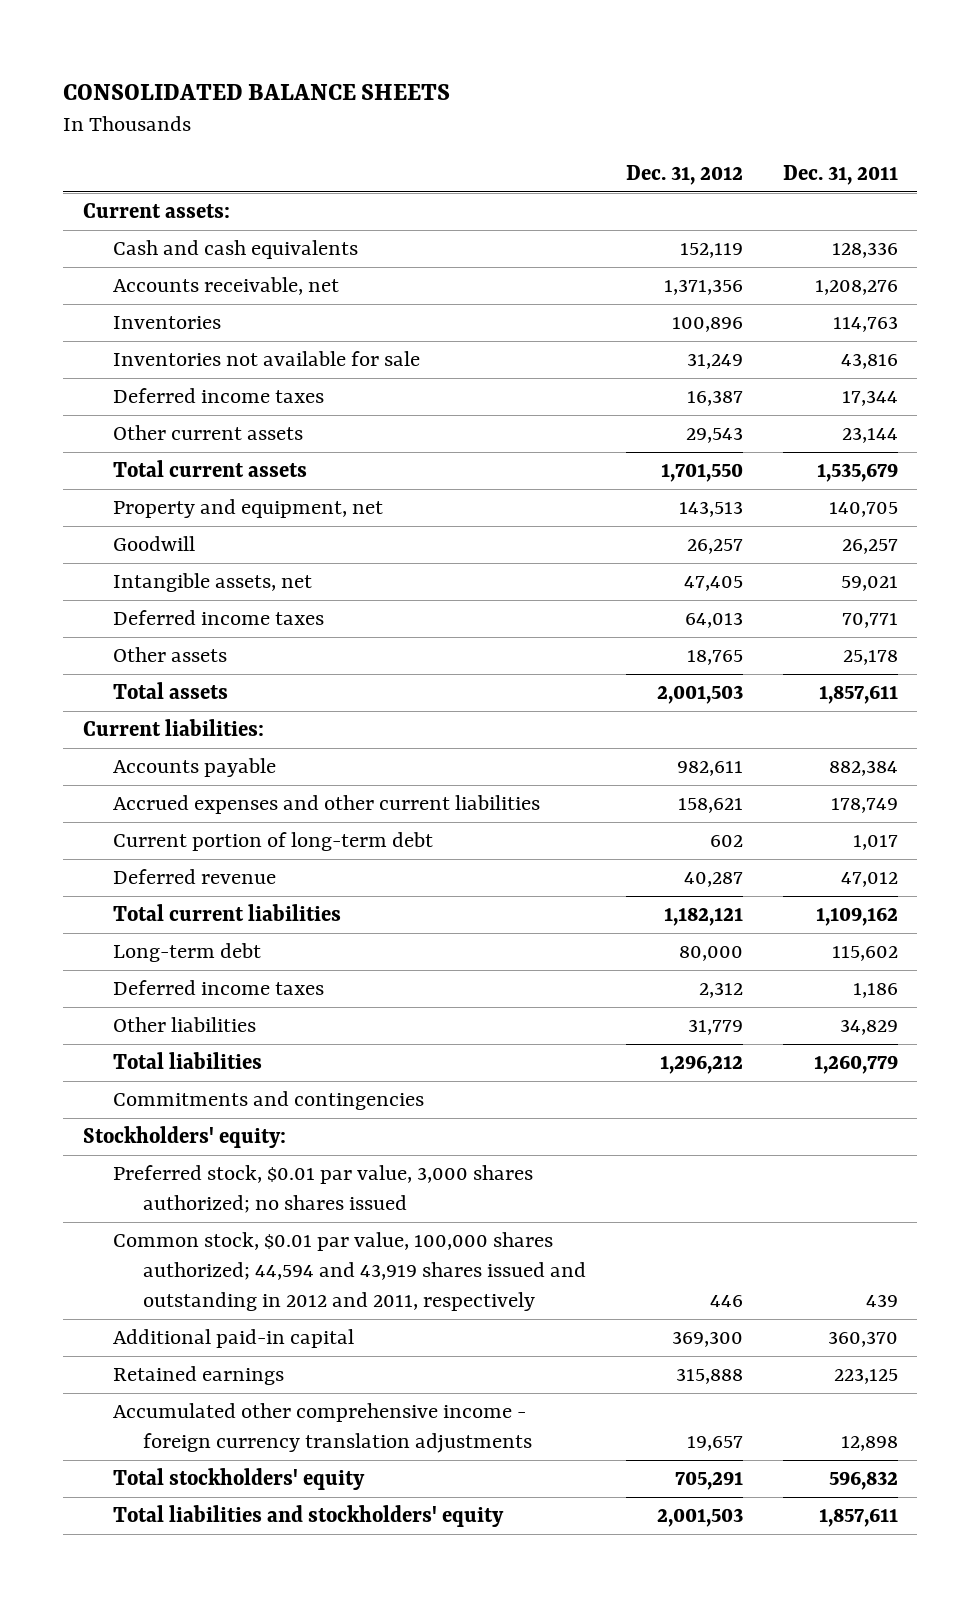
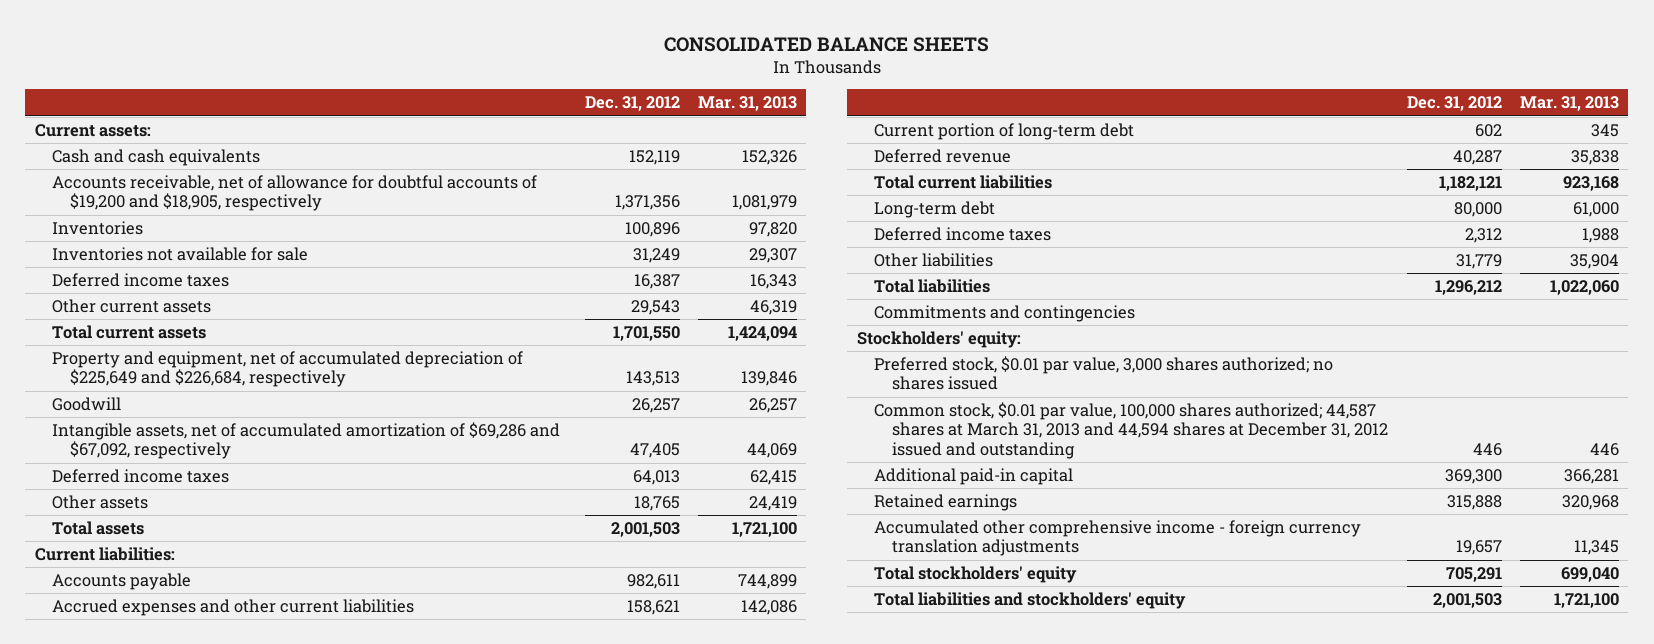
- | Dec. 31, 2012 | Dec. 31, 2011
+ | Dec. 31, 2012 | Mar. 31, 2013
- Accounts receivable, net | 1,371,356 | 1,208,276
+ Accounts receivable, net of allowance for doubtful accounts of $19,200 and $18,905, respectively | 1,371,356 | 1,081,979
- Property and equipment, net | 143,513 | 140,705
+ Property and equipment, net of accumulated depreciation of $225,649 and $226,684, respectively | 143,513 | 139,846
- Intangible assets, net | 47,405 | 59,021
+ Intangible assets, net of accumulated amortization of $69,286 and $67,092, respectively | 47,405 | 44,069
- Common stock, $0.01 par value, 100,000 shares authorized; 44,594 and 43,919 shares issued and outstanding in 2012 and 2011, respectively | 446 | 439
+ Common stock, $0.01 par value, 100,000 shares authorized; 44,587 shares at March 31, 2013 and 44,594 shares at December 31, 2012 issued and outstanding | 446 | 446

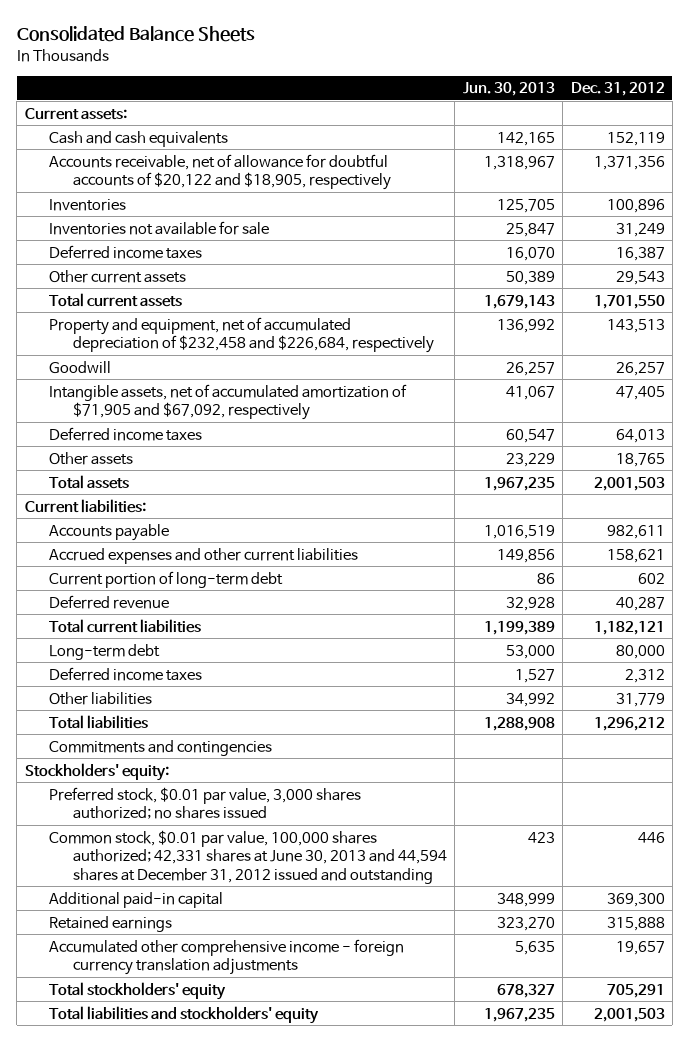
- CONSOLIDATED BALANCE SHEETS
+ Consolidated Balance Sheets
- | Dec. 31, 2012 | Mar. 31, 2013
+ | Jun. 30, 2013 | Dec. 31, 2012
- Accounts receivable, net of allowance for doubtful accounts of $19,200 and $18,905, respectively | 1,371,356 | 1,081,979
+ Accounts receivable, net of allowance for doubtful accounts of $20,122 and $18,905, respectively | 1,318,967 | 1,371,356
- Property and equipment, net of accumulated depreciation of $225,649 and $226,684, respectively | 143,513 | 139,846
+ Property and equipment, net of accumulated depreciation of $232,458 and $226,684, respectively | 136,992 | 143,513
- Intangible assets, net of accumulated amortization of $69,286 and $67,092, respectively | 47,405 | 44,069
+ Intangible assets, net of accumulated amortization of $71,905 and $67,092, respectively | 41,067 | 47,405
- Common stock, $0.01 par value, 100,000 shares authorized; 44,587 shares at March 31, 2013 and 44,594 shares at December 31, 2012 issued and outstanding | 446 | 446
+ Common stock, $0.01 par value, 100,000 shares authorized; 42,331 shares at June 30, 2013 and 44,594 shares at December 31, 2012 issued and outstanding | 423 | 446

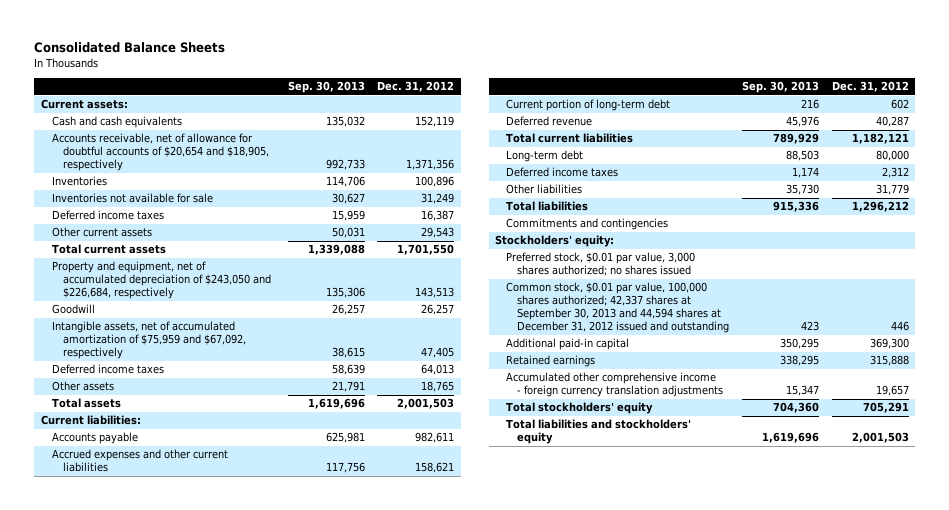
- | Jun. 30, 2013 | Dec. 31, 2012
+ | Sep. 30, 2013 | Dec. 31, 2012
- Accounts receivable, net of allowance for doubtful accounts of $20,122 and $18,905, respectively | 1,318,967 | 1,371,356
+ Accounts receivable, net of allowance for doubtful accounts of $20,654 and $18,905, respectively | 992,733 | 1,371,356
- Property and equipment, net of accumulated depreciation of $232,458 and $226,684, respectively | 136,992 | 143,513
+ Property and equipment, net of accumulated depreciation of $243,050 and $226,684, respectively | 135,306 | 143,513
- Intangible assets, net of accumulated amortization of $71,905 and $67,092, respectively | 41,067 | 47,405
+ Intangible assets, net of accumulated amortization of $75,959 and $67,092, respectively | 38,615 | 47,405
- Common stock, $0.01 par value, 100,000 shares authorized; 42,331 shares at June 30, 2013 and 44,594 shares at December 31, 2012 issued and outstanding | 423 | 446
+ Common stock, $0.01 par value, 100,000 shares authorized; 42,337 shares at September 30, 2013 and 44,594 shares at December 31, 2012 issued and outstanding | 423 | 446

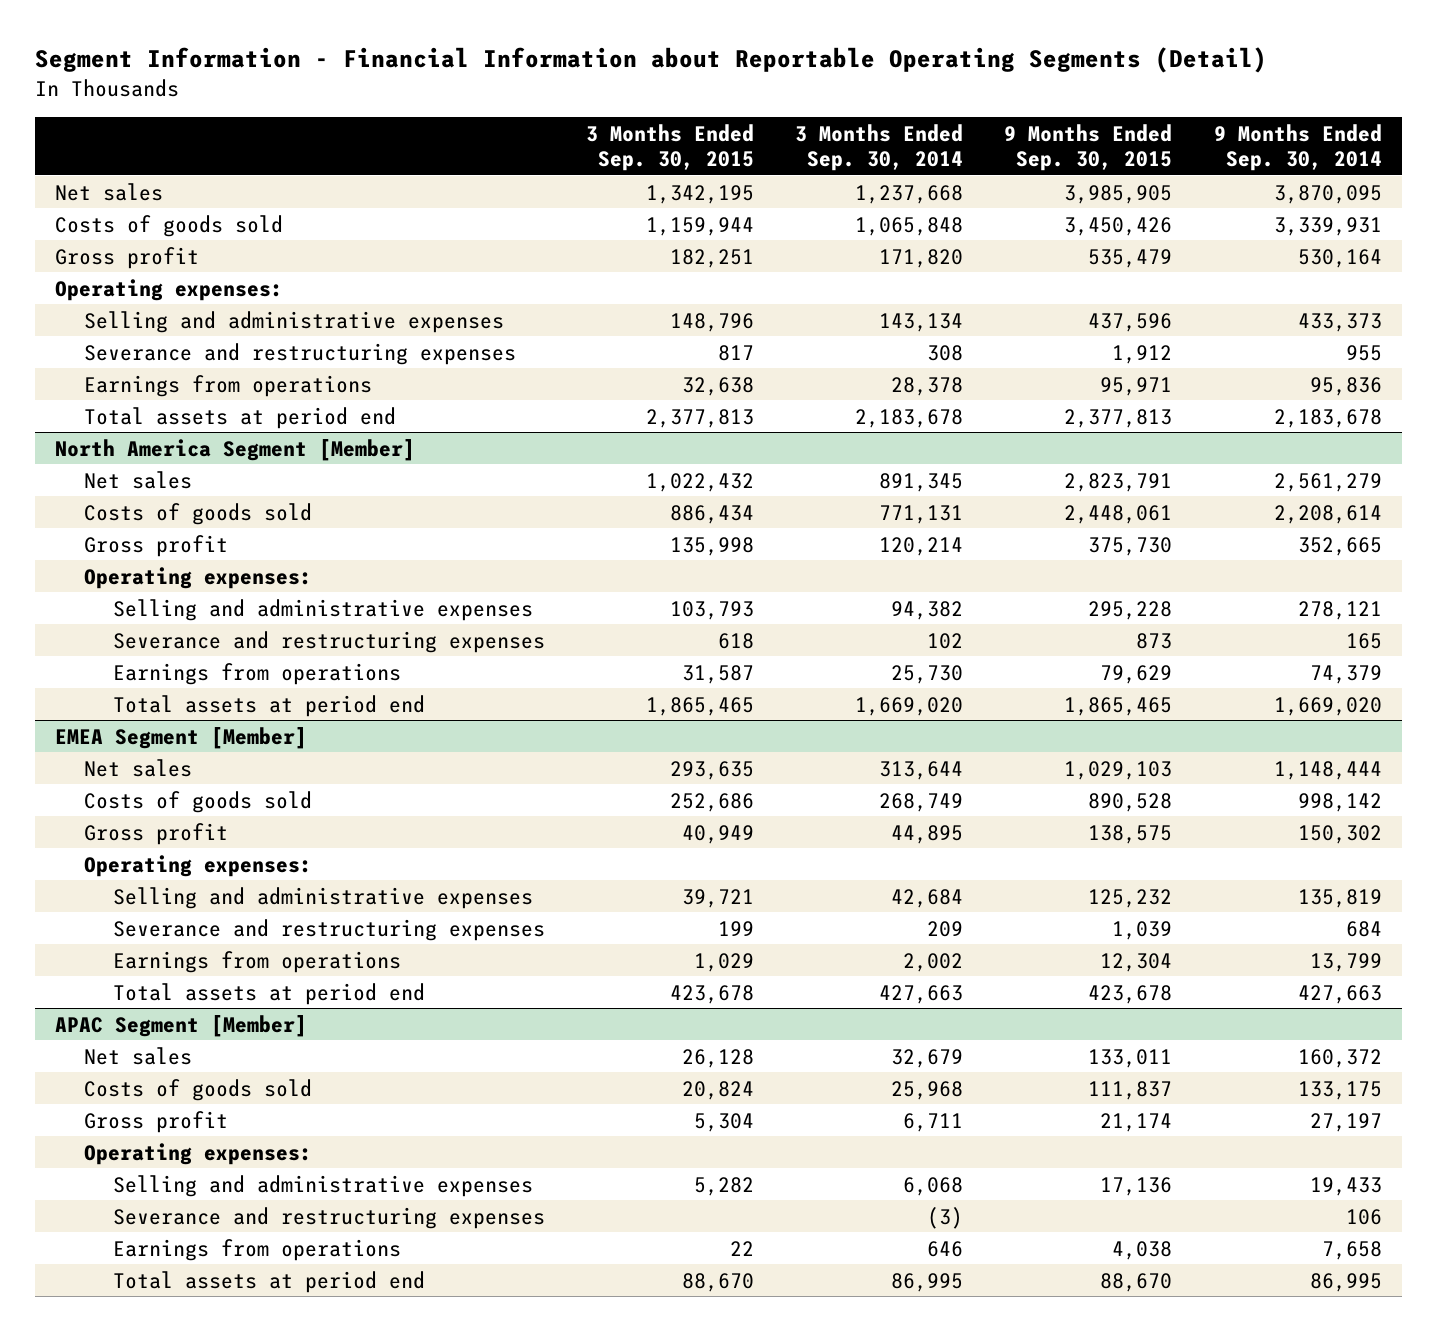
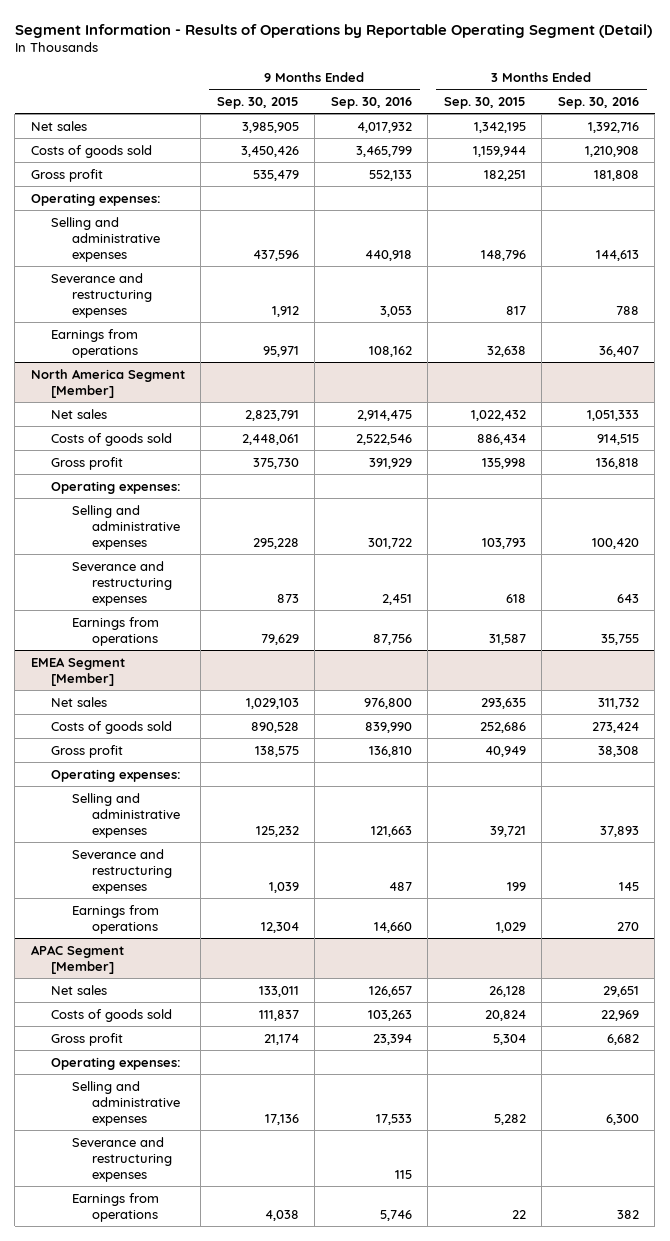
- Segment Information - Financial Information about Reportable Operating Segments (Detail)
+ Segment Information - Results of Operations by Reportable Operating Segment (Detail)
- | 3 Months Ended Sep. 30, 2015 | 3 Months Ended Sep. 30, 2014 | 9 Months Ended Sep. 30, 2015 | 9 Months Ended Sep. 30, 2014
+ | 9 Months Ended Sep. 30, 2015 | 9 Months Ended Sep. 30, 2016 | 3 Months Ended Sep. 30, 2015 | 3 Months Ended Sep. 30, 2016
- Total assets at period end | 2,377,813 | 2,183,678 | 2,377,813 | 2,183,678
@ North America Segment [Member]
- Total assets at period end | 1,865,465 | 1,669,020 | 1,865,465 | 1,669,020
@ EMEA Segment [Member]
- Total assets at period end | 423,678 | 427,663 | 423,678 | 427,663
@ APAC Segment [Member]
- Total assets at period end | 88,670 | 86,995 | 88,670 | 86,995

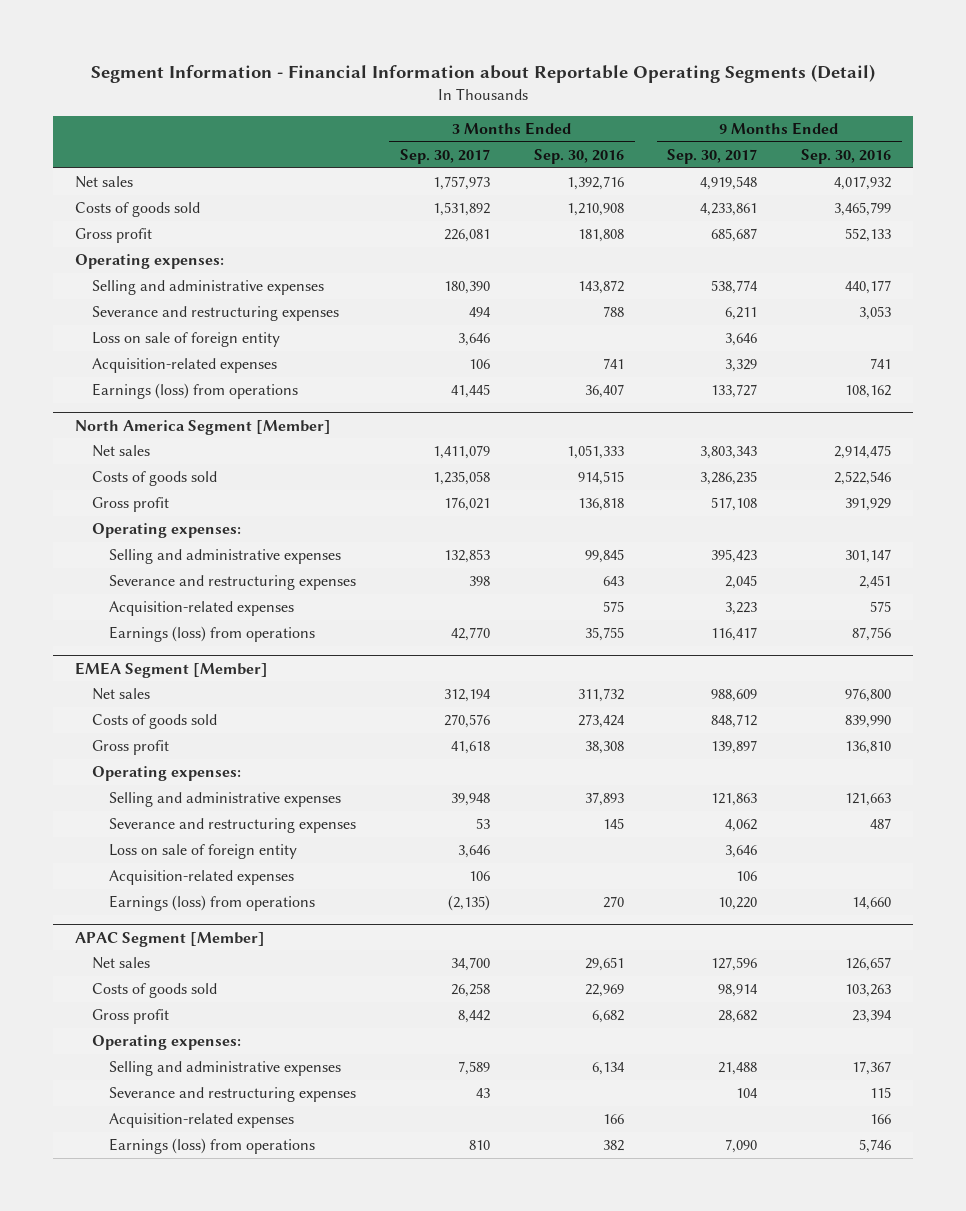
- Segment Information - Results of Operations by Reportable Operating Segment (Detail)
+ Segment Information - Financial Information about Reportable Operating Segments (Detail)
- | 9 Months Ended Sep. 30, 2015 | 9 Months Ended Sep. 30, 2016 | 3 Months Ended Sep. 30, 2015 | 3 Months Ended Sep. 30, 2016
+ | 3 Months Ended Sep. 30, 2017 | 3 Months Ended Sep. 30, 2016 | 9 Months Ended Sep. 30, 2017 | 9 Months Ended Sep. 30, 2016
- Selling and administrative expenses | 437,596 | 440,918 | 148,796 | 144,613
+ Selling and administrative expenses | 180,390 | 143,872 | 538,774 | 440,177
- Earnings from operations | 95,971 | 108,162 | 32,638 | 36,407
+ Loss on sale of foreign entity | 3,646 | | 3,646 |
+ Acquisition-related expenses | 106 | 741 | 3,329 | 741
+ Earnings (loss) from operations | 41,445 | 36,407 | 133,727 | 108,162
@ North America Segment [Member]
- Selling and administrative expenses | 295,228 | 301,722 | 103,793 | 100,420
+ Selling and administrative expenses | 132,853 | 99,845 | 395,423 | 301,147
- Earnings from operations | 79,629 | 87,756 | 31,587 | 35,755
+ Acquisition-related expenses | | 575 | 3,223 | 575
+ Earnings (loss) from operations | 42,770 | 35,755 | 116,417 | 87,756
@ EMEA Segment [Member]
- Earnings from operations | 12,304 | 14,660 | 1,029 | 270
+ Loss on sale of foreign entity | 3,646 | | 3,646 |
+ Acquisition-related expenses | 106 | | 106 |
+ Earnings (loss) from operations | (2,135) | 270 | 10,220 | 14,660
@ APAC Segment [Member]
- Selling and administrative expenses | 17,136 | 17,533 | 5,282 | 6,300
+ Selling and administrative expenses | 7,589 | 6,134 | 21,488 | 17,367
- Earnings from operations | 4,038 | 5,746 | 22 | 382
+ Acquisition-related expenses | | 166 | | 166
+ Earnings (loss) from operations | 810 | 382 | 7,090 | 5,746

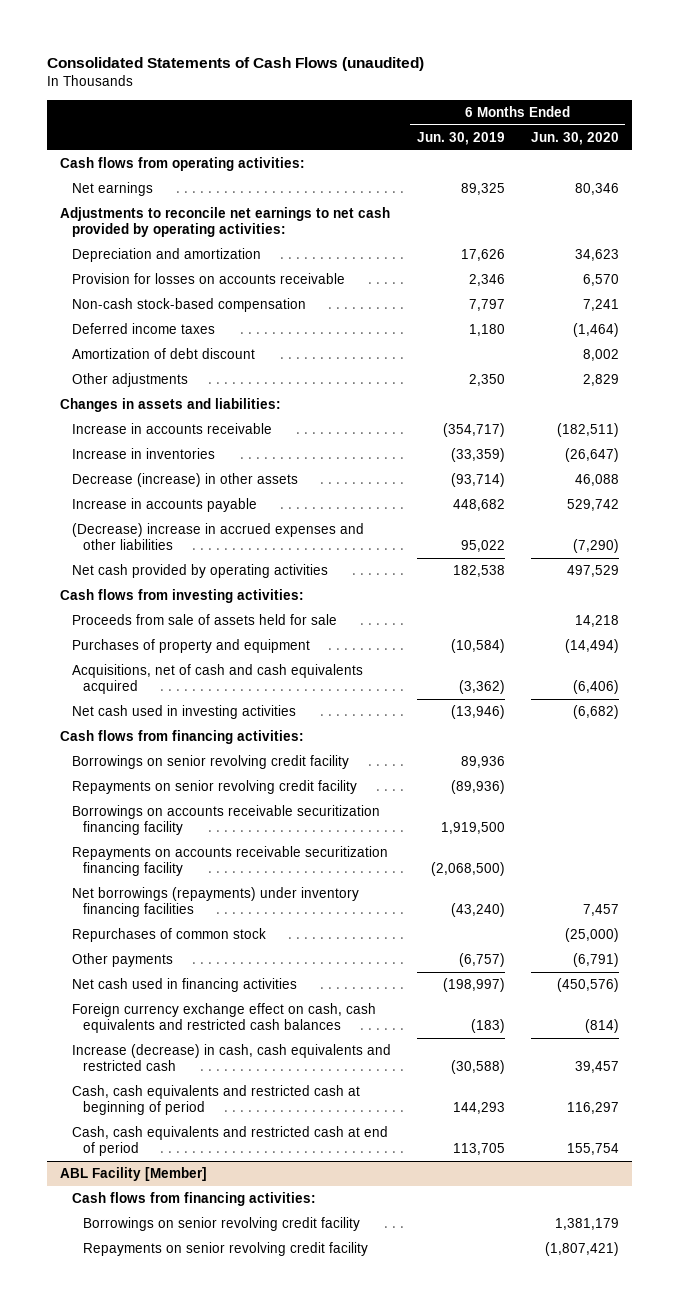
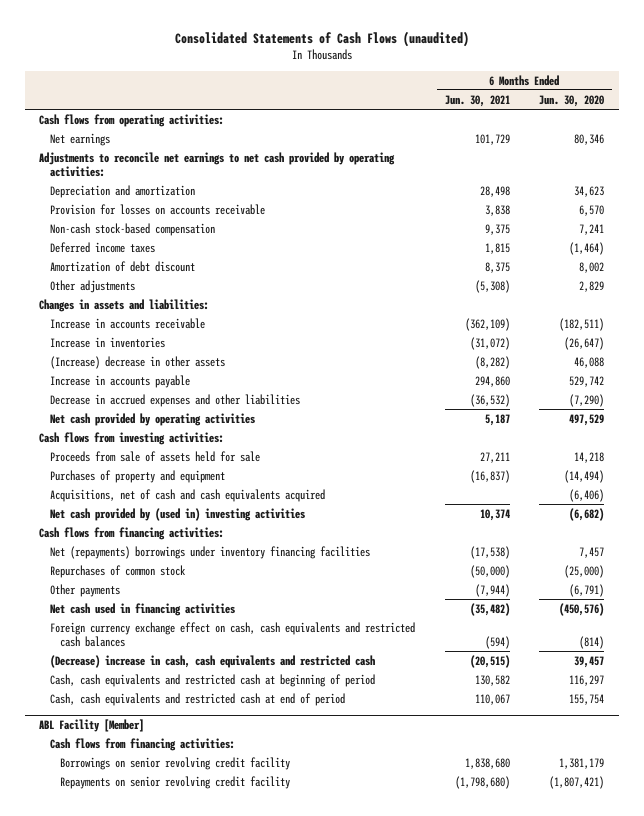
- | 6 Months Ended Jun. 30, 2019 | 6 Months Ended Jun. 30, 2020
+ | 6 Months Ended Jun. 30, 2021 | 6 Months Ended Jun. 30, 2020
- Decrease (increase) in other assets | (93,714) | 46,088
+ (Increase) decrease in other assets | (8,282) | 46,088
- (Decrease) increase in accrued expenses and other liabilities | 95,022 | (7,290)
+ Decrease in accrued expenses and other liabilities | (36,532) | (7,290)
- Net cash used in investing activities | (13,946) | (6,682)
+ Net cash provided by (used in) investing activities | 10,374 | (6,682)
- Borrowings on senior revolving credit facility | 89,936 |
- Repayments on senior revolving credit facility | (89,936) |
- Borrowings on accounts receivable securitization financing facility | 1,919,500 |
- Repayments on accounts receivable securitization financing facility | (2,068,500) |
- Net borrowings (repayments) under inventory financing facilities | (43,240) | 7,457
+ Net (repayments) borrowings under inventory financing facilities | (17,538) | 7,457
- Increase (decrease) in cash, cash equivalents and restricted cash | (30,588) | 39,457
+ (Decrease) increase in cash, cash equivalents and restricted cash | (20,515) | 39,457

